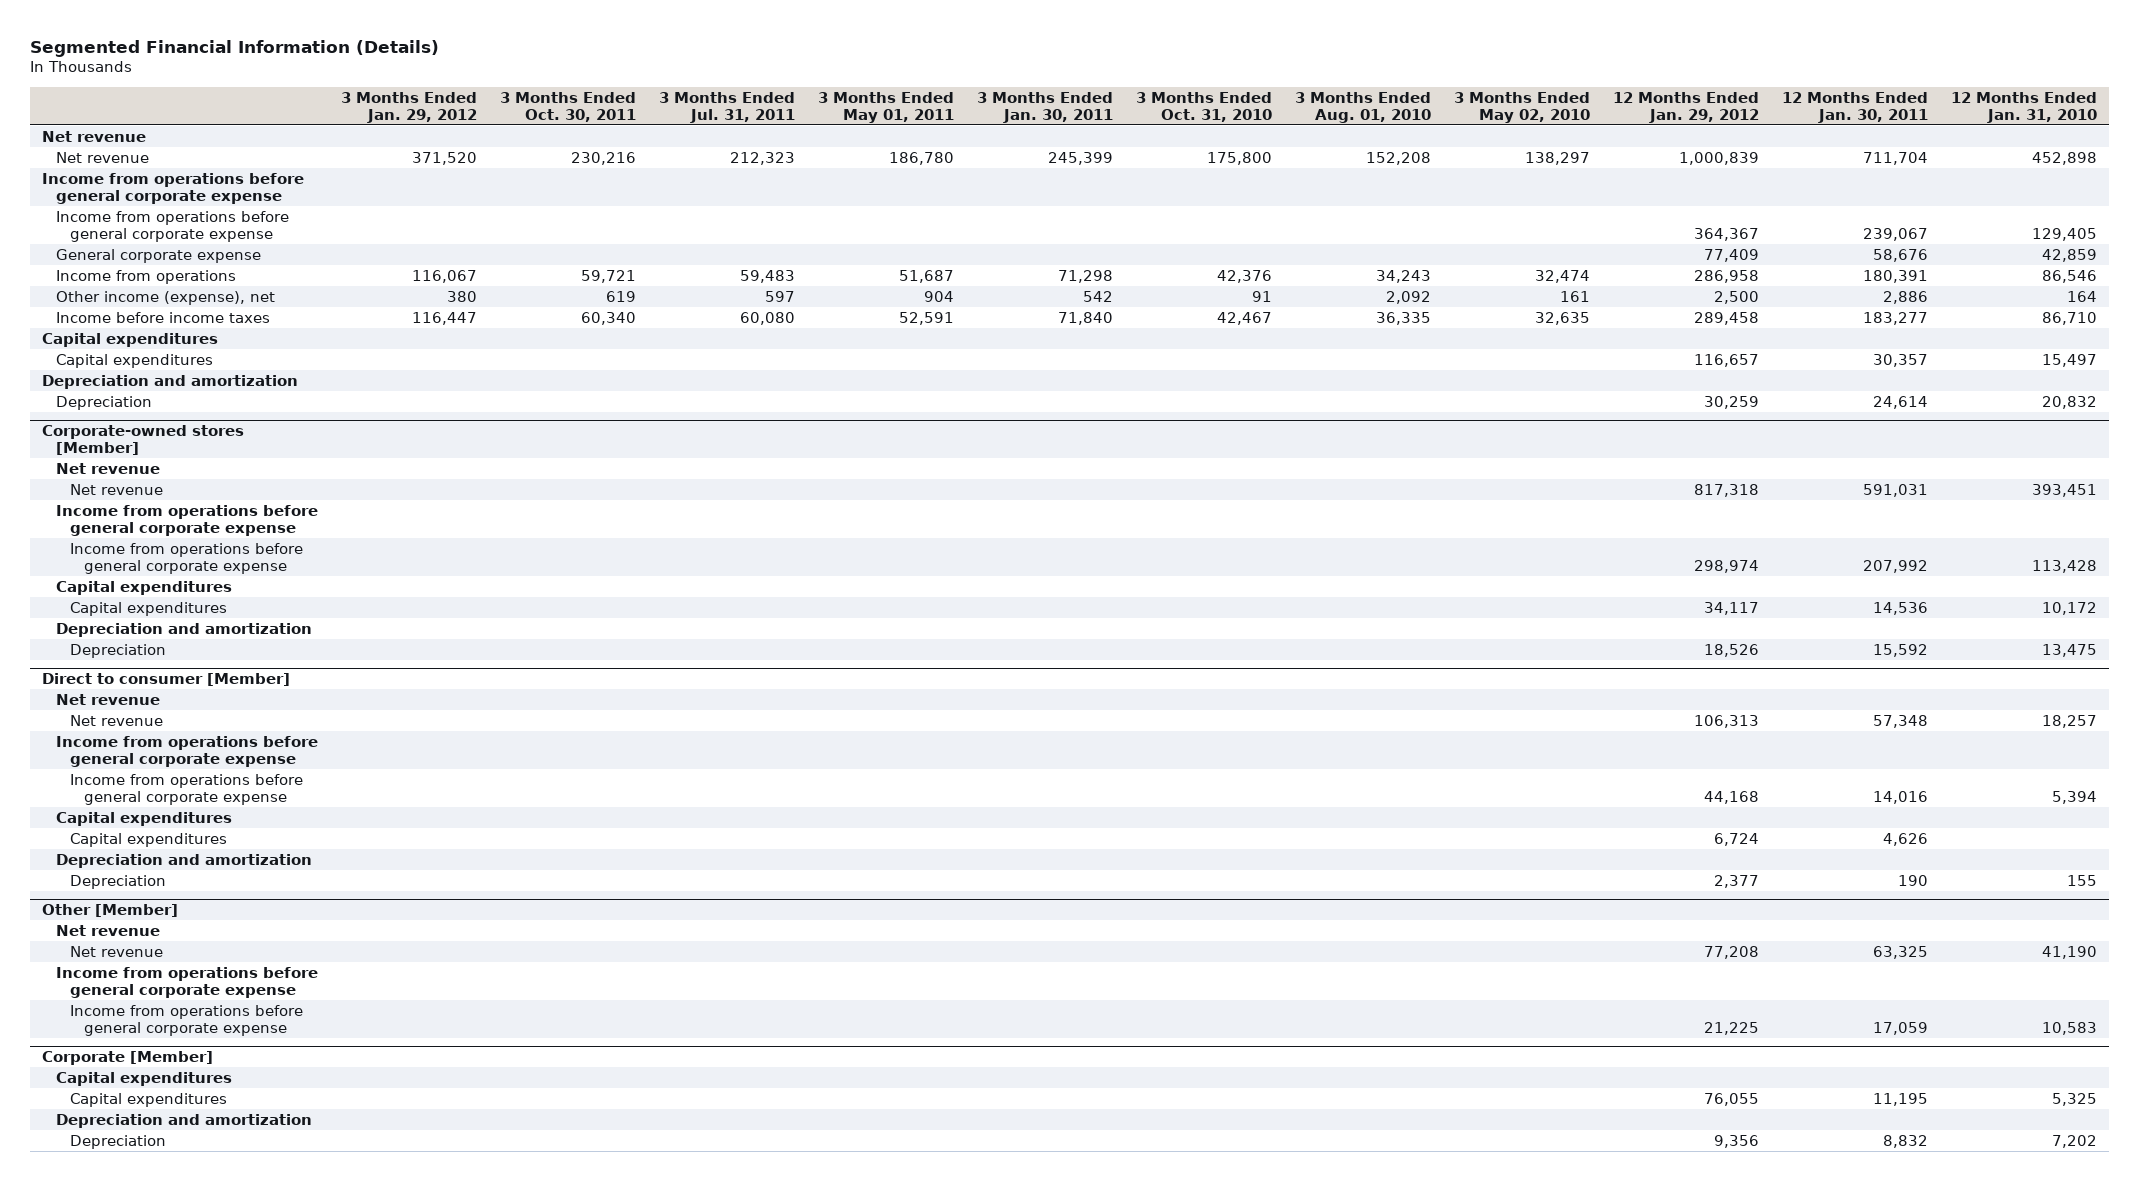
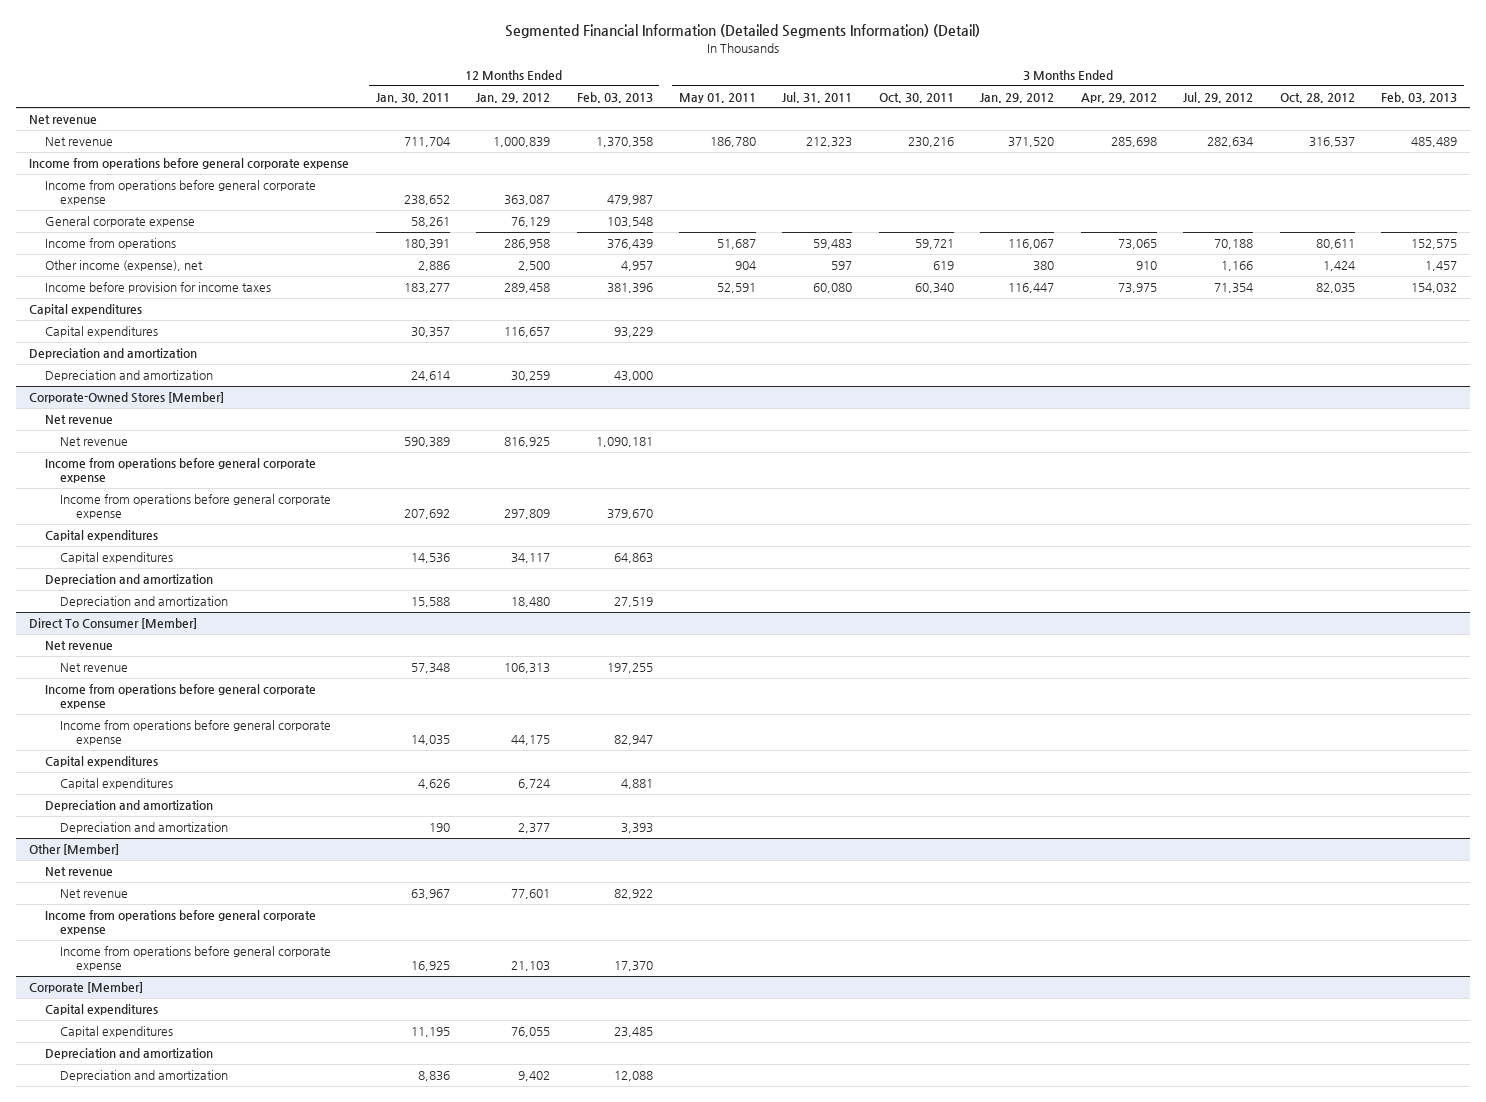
- Segmented Financial Information (Details)
+ Segmented Financial Information (Detailed Segments Information) (Detail)
- | 3 Months Ended Jan. 29, 2012 | 3 Months Ended Oct. 30, 2011 | 3 Months Ended Jul. 31, 2011 | 3 Months Ended May 01, 2011 | 3 Months Ended Jan. 30, 2011 | 3 Months Ended Oct. 31, 2010 | 3 Months Ended Aug. 01, 2010 | 3 Months Ended May 02, 2010 | 12 Months Ended Jan. 29, 2012 | 12 Months Ended Jan. 30, 2011 | 12 Months Ended Jan. 31, 2010
+ | 12 Months Ended Jan. 30, 2011 | 12 Months Ended Jan. 29, 2012 | 12 Months Ended Feb. 03, 2013 | 3 Months Ended May 01, 2011 | 3 Months Ended Jul. 31, 2011 | 3 Months Ended Oct. 30, 2011 | 3 Months Ended Jan. 29, 2012 | 3 Months Ended Apr. 29, 2012 | 3 Months Ended Jul. 29, 2012 | 3 Months Ended Oct. 28, 2012 | 3 Months Ended Feb. 03, 2013
- Income from operations before general corporate expense | | | | | | | | | 364,367 | 239,067 | 129,405
- General corporate expense | | | | | | | | | 77,409 | 58,676 | 42,859
+ Income from operations before general corporate expense | 238,652 | 363,087 | 479,987 | | | | | | | |
+ General corporate expense | 58,261 | 76,129 | 103,548 | | | | | | | |
- Income before income taxes | 116,447 | 60,340 | 60,080 | 52,591 | 71,840 | 42,467 | 36,335 | 32,635 | 289,458 | 183,277 | 86,710
+ Income before provision for income taxes | 183,277 | 289,458 | 381,396 | 52,591 | 60,080 | 60,340 | 116,447 | 73,975 | 71,354 | 82,035 | 154,032
- Depreciation | | | | | | | | | 30,259 | 24,614 | 20,832
- Corporate-owned stores [Member]
+ Depreciation and amortization | 24,614 | 30,259 | 43,000 | | | | | | | |
+ Corporate-Owned Stores [Member]
- Net revenue | | | | | | | | | 817,318 | 591,031 | 393,451
+ Net revenue | 590,389 | 816,925 | 1,090,181 | | | | | | | |
- Income from operations before general corporate expense | | | | | | | | | 298,974 | 207,992 | 113,428
+ Income from operations before general corporate expense | 207,692 | 297,809 | 379,670 | | | | | | | |
- Depreciation | | | | | | | | | 18,526 | 15,592 | 13,475
- Direct to consumer [Member]
+ Depreciation and amortization | 15,588 | 18,480 | 27,519 | | | | | | | |
+ Direct To Consumer [Member]
- Income from operations before general corporate expense | | | | | | | | | 44,168 | 14,016 | 5,394
+ Income from operations before general corporate expense | 14,035 | 44,175 | 82,947 | | | | | | | |
- Depreciation | | | | | | | | | 2,377 | 190 | 155
+ Depreciation and amortization | 190 | 2,377 | 3,393 | | | | | | | |
@ Other [Member]
- Net revenue | | | | | | | | | 77,208 | 63,325 | 41,190
+ Net revenue | 63,967 | 77,601 | 82,922 | | | | | | | |
- Income from operations before general corporate expense | | | | | | | | | 21,225 | 17,059 | 10,583
+ Income from operations before general corporate expense | 16,925 | 21,103 | 17,370 | | | | | | | |
@ Corporate [Member]
- Depreciation | | | | | | | | | 9,356 | 8,832 | 7,202
+ Depreciation and amortization | 8,836 | 9,402 | 12,088 | | | | | | | |

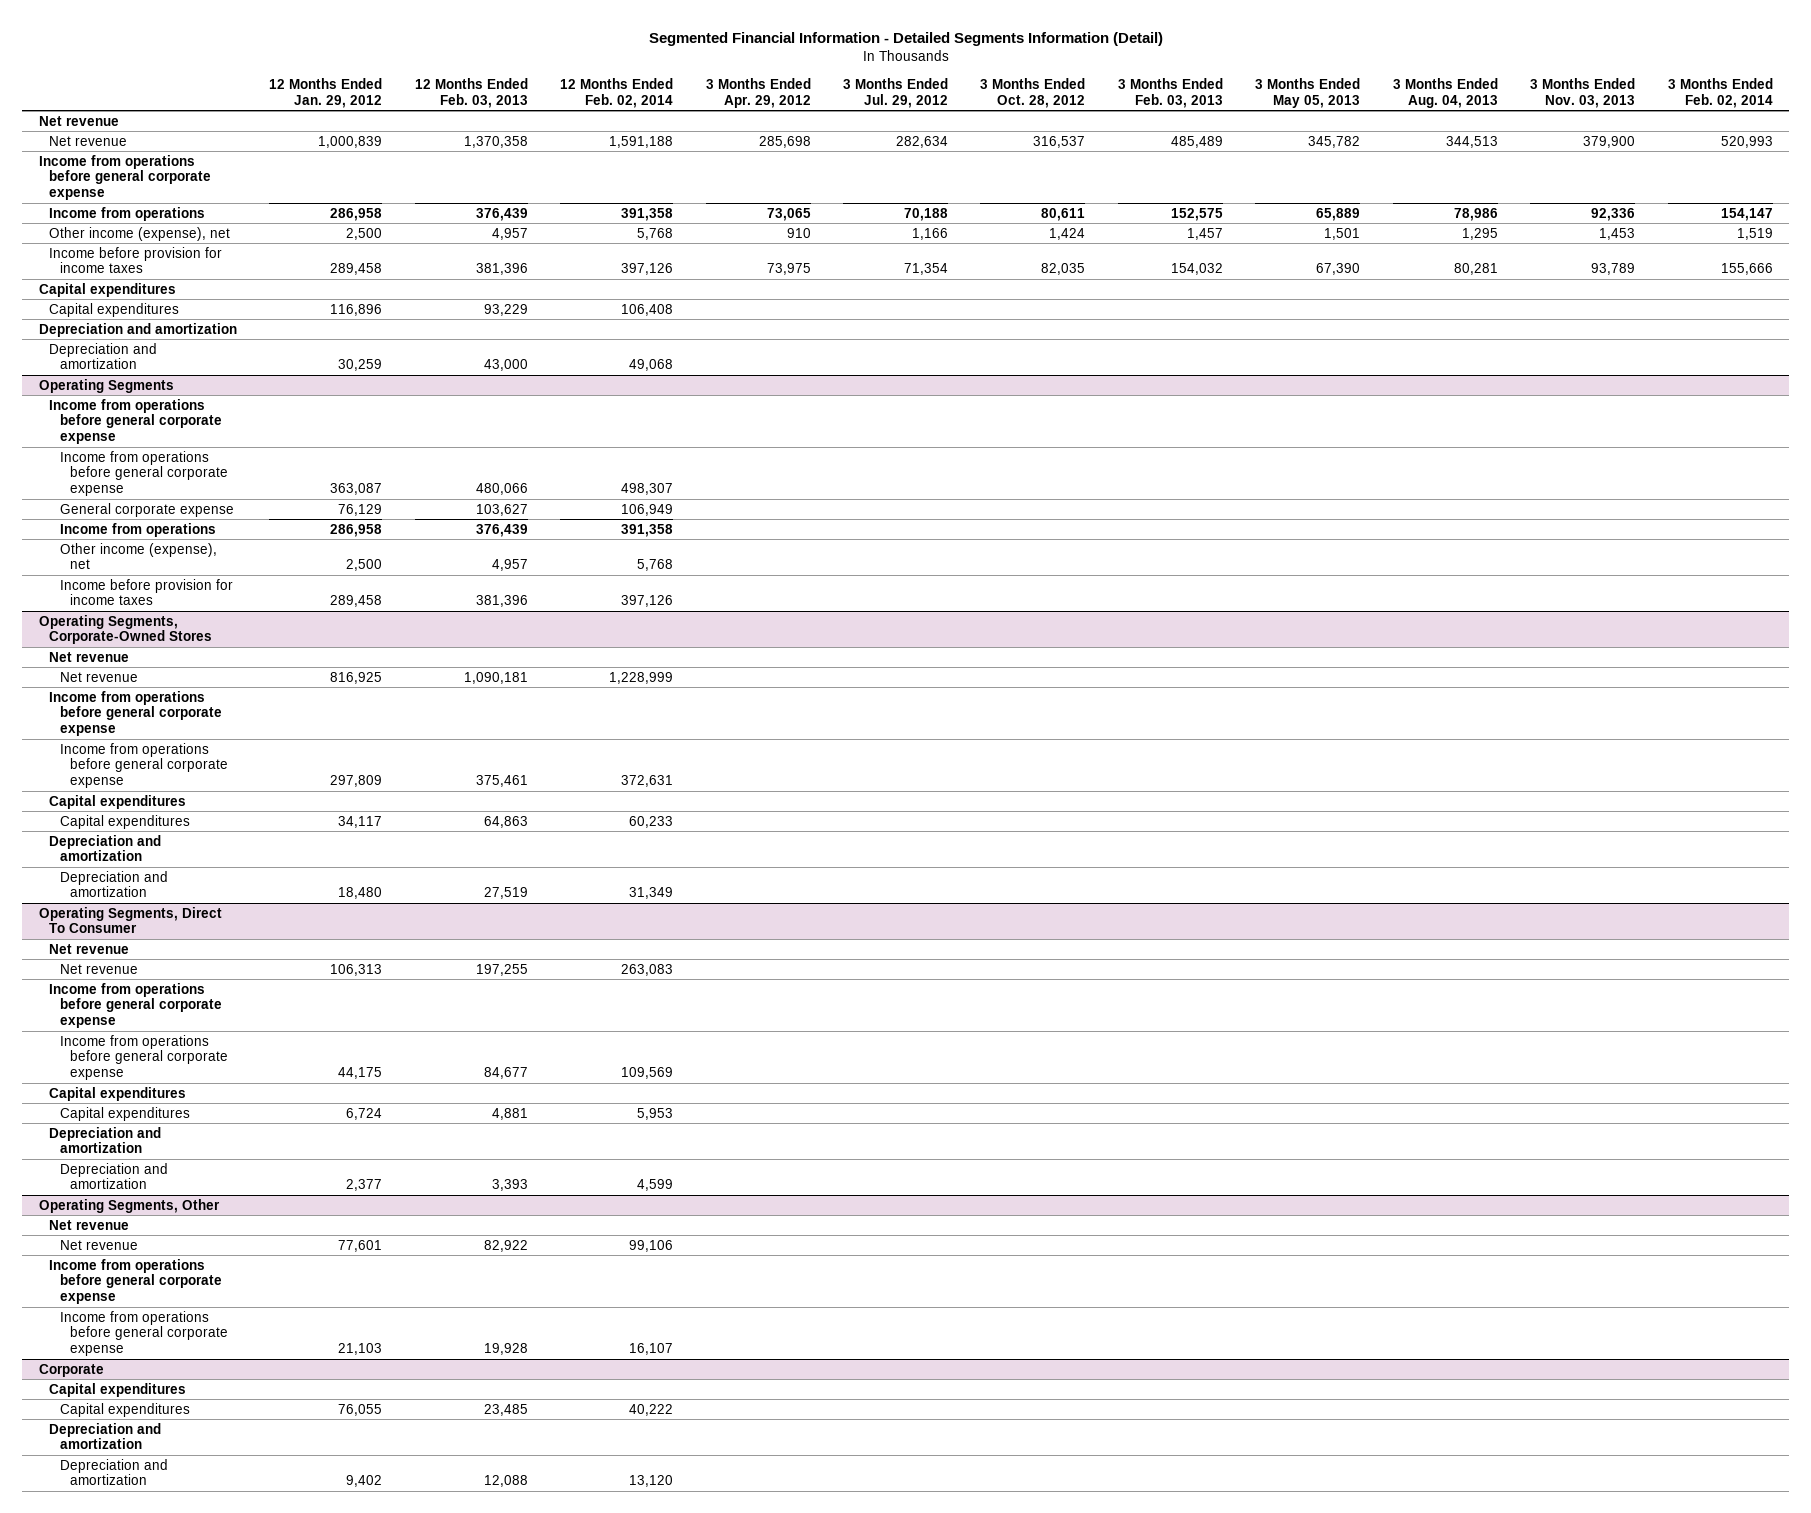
- Segmented Financial Information (Detailed Segments Information) (Detail)
+ Segmented Financial Information - Detailed Segments Information (Detail)
- | 12 Months Ended Jan. 30, 2011 | 12 Months Ended Jan. 29, 2012 | 12 Months Ended Feb. 03, 2013 | 3 Months Ended May 01, 2011 | 3 Months Ended Jul. 31, 2011 | 3 Months Ended Oct. 30, 2011 | 3 Months Ended Jan. 29, 2012 | 3 Months Ended Apr. 29, 2012 | 3 Months Ended Jul. 29, 2012 | 3 Months Ended Oct. 28, 2012 | 3 Months Ended Feb. 03, 2013
+ | 12 Months Ended Jan. 29, 2012 | 12 Months Ended Feb. 03, 2013 | 12 Months Ended Feb. 02, 2014 | 3 Months Ended Apr. 29, 2012 | 3 Months Ended Jul. 29, 2012 | 3 Months Ended Oct. 28, 2012 | 3 Months Ended Feb. 03, 2013 | 3 Months Ended May 05, 2013 | 3 Months Ended Aug. 04, 2013 | 3 Months Ended Nov. 03, 2013 | 3 Months Ended Feb. 02, 2014
- Income from operations before general corporate expense | 238,652 | 363,087 | 479,987 | | | | | | | |
- General corporate expense | 58,261 | 76,129 | 103,548 | | | | | | | |
- Capital expenditures | 30,357 | 116,657 | 93,229 | | | | | | | |
+ Capital expenditures | 116,896 | 93,229 | 106,408 | | | | | | | |
- Corporate-Owned Stores [Member]
+ Operating Segments
+ Income from operations before general corporate expense
+ Income from operations before general corporate expense | 363,087 | 480,066 | 498,307 | | | | | | | |
+ General corporate expense | 76,129 | 103,627 | 106,949 | | | | | | | |
+ Income from operations | 286,958 | 376,439 | 391,358 | | | | | | | |
+ Other income (expense), net | 2,500 | 4,957 | 5,768 | | | | | | | |
+ Income before provision for income taxes | 289,458 | 381,396 | 397,126 | | | | | | | |
+ Operating Segments, Corporate-Owned Stores
- Income from operations before general corporate expense | 207,692 | 297,809 | 379,670 | | | | | | | |
+ Income from operations before general corporate expense | 297,809 | 375,461 | 372,631 | | | | | | | |
- Direct To Consumer [Member]
+ Operating Segments, Direct To Consumer
- Income from operations before general corporate expense | 14,035 | 44,175 | 82,947 | | | | | | | |
+ Income from operations before general corporate expense | 44,175 | 84,677 | 109,569 | | | | | | | |
- Other [Member]
+ Operating Segments, Other
- Income from operations before general corporate expense | 16,925 | 21,103 | 17,370 | | | | | | | |
- Corporate [Member]
+ Income from operations before general corporate expense | 21,103 | 19,928 | 16,107 | | | | | | | |
+ Corporate

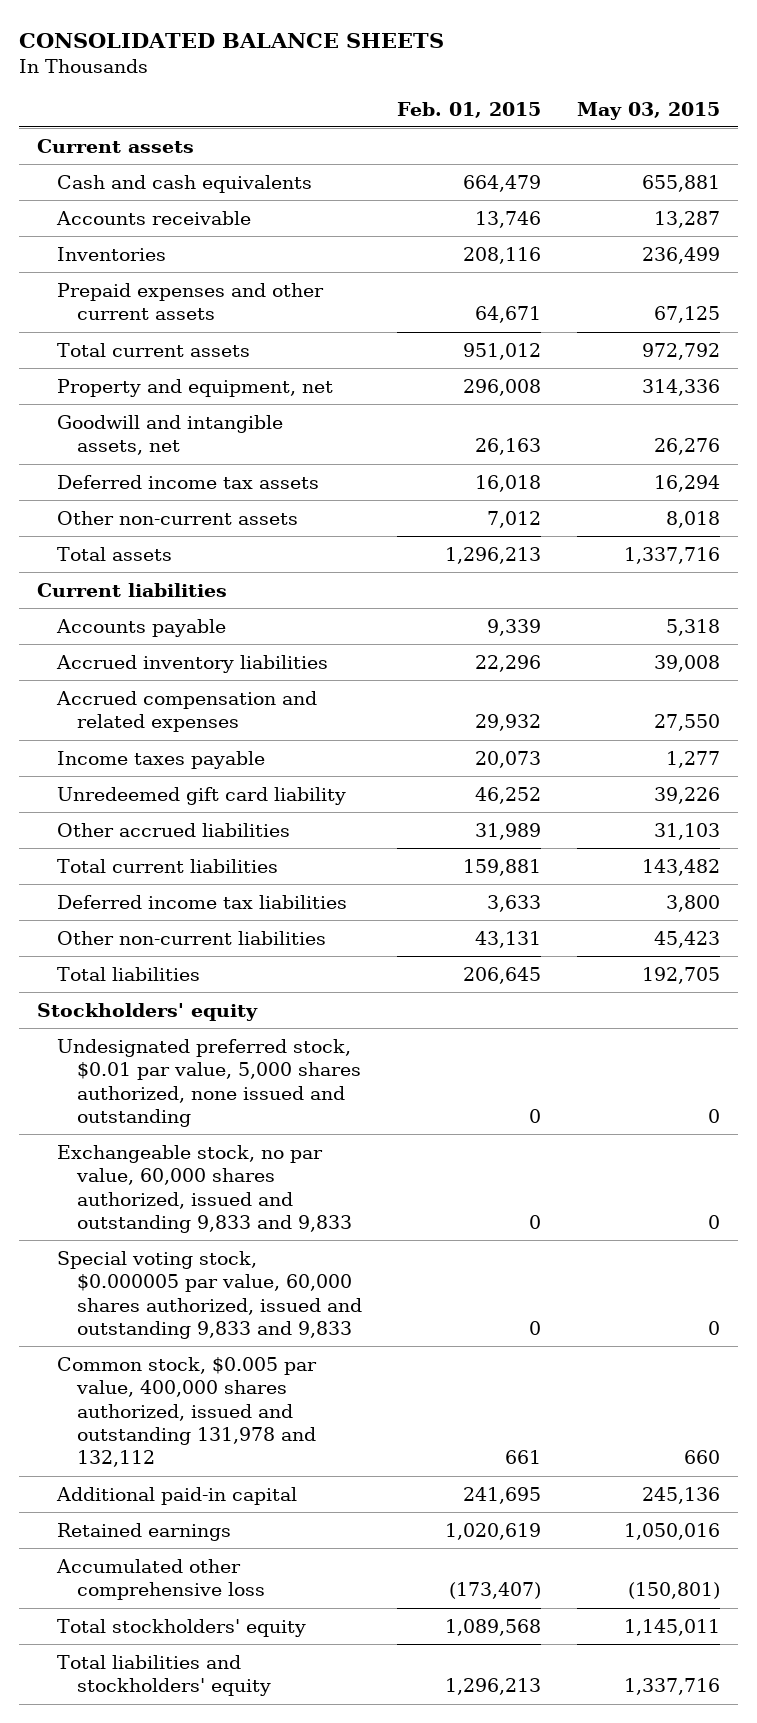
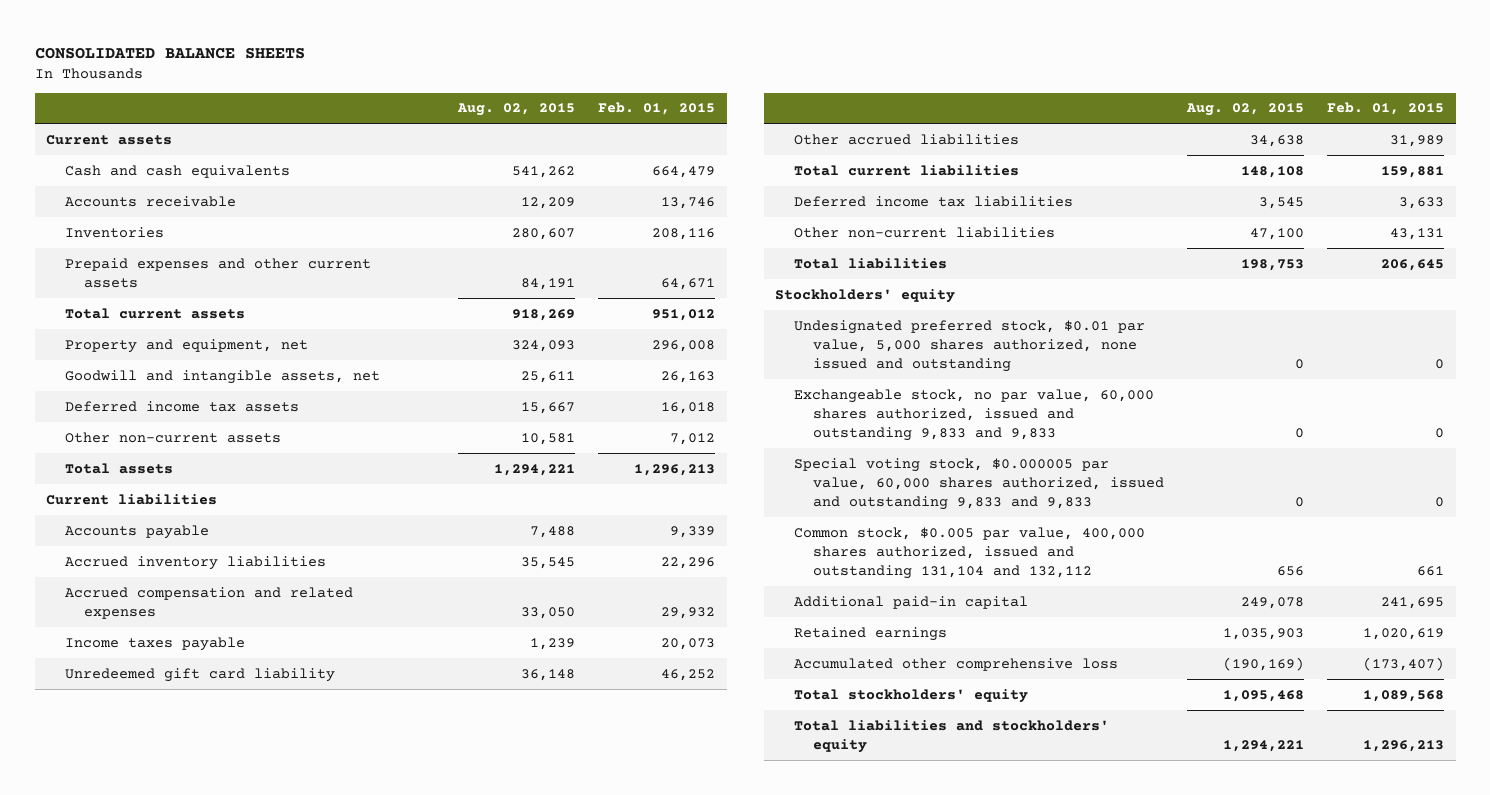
- | Feb. 01, 2015 | May 03, 2015
+ | Aug. 02, 2015 | Feb. 01, 2015
- Common stock, $0.005 par value, 400,000 shares authorized, issued and outstanding 131,978 and 132,112 | 661 | 660
+ Common stock, $0.005 par value, 400,000 shares authorized, issued and outstanding 131,104 and 132,112 | 656 | 661

